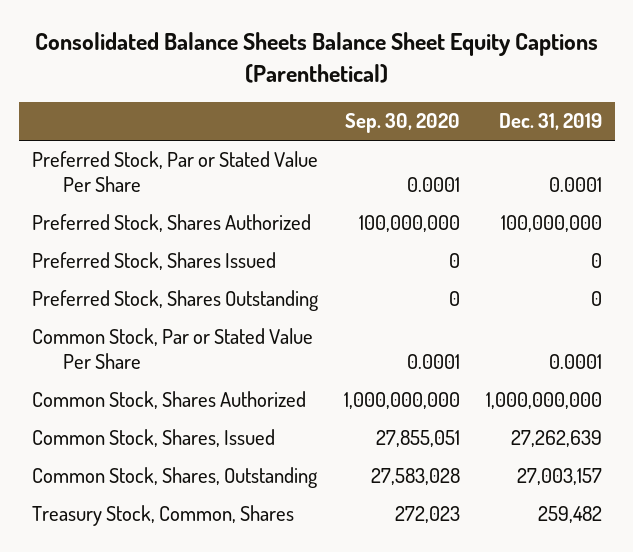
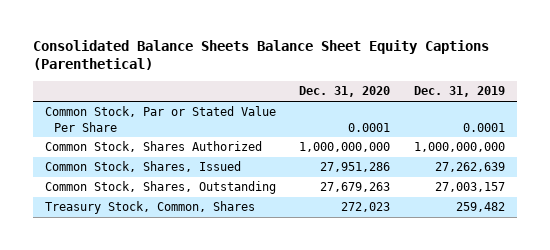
- | Sep. 30, 2020 | Dec. 31, 2019
+ | Dec. 31, 2020 | Dec. 31, 2019
- Preferred Stock, Par or Stated Value Per Share | 0.0001 | 0.0001
- Preferred Stock, Shares Authorized | 100,000,000 | 100,000,000
- Preferred Stock, Shares Issued | 0 | 0
- Preferred Stock, Shares Outstanding | 0 | 0

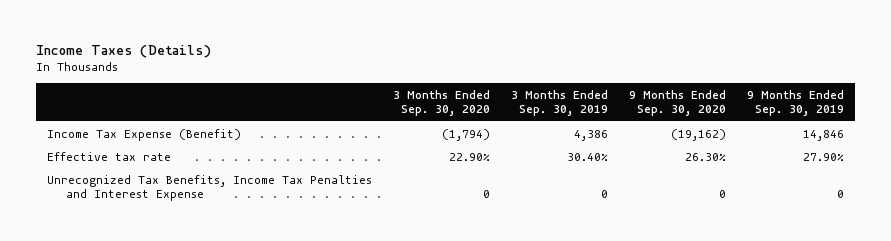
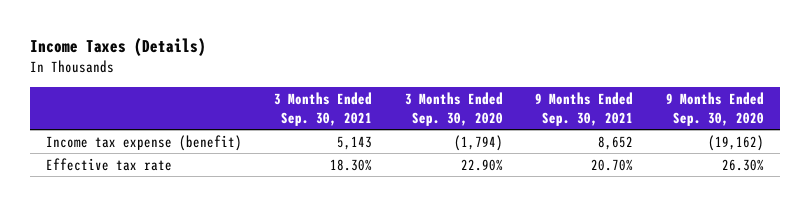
- | 3 Months Ended Sep. 30, 2020 | 3 Months Ended Sep. 30, 2019 | 9 Months Ended Sep. 30, 2020 | 9 Months Ended Sep. 30, 2019
+ | 3 Months Ended Sep. 30, 2021 | 3 Months Ended Sep. 30, 2020 | 9 Months Ended Sep. 30, 2021 | 9 Months Ended Sep. 30, 2020
- Income Tax Expense (Benefit) | (1,794) | 4,386 | (19,162) | 14,846
+ Income tax expense (benefit) | 5,143 | (1,794) | 8,652 | (19,162)
- Unrecognized Tax Benefits, Income Tax Penalties and Interest Expense | 0 | 0 | 0 | 0

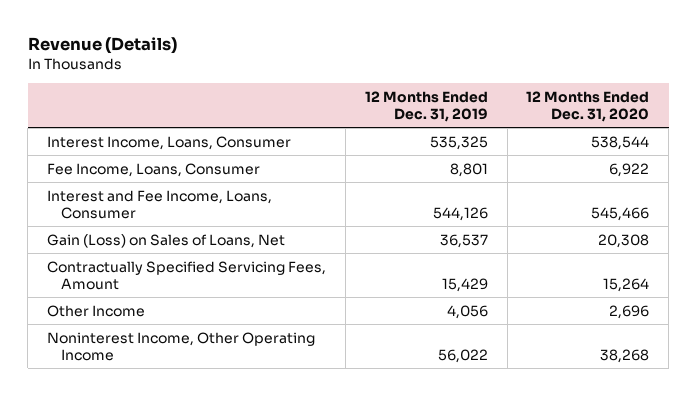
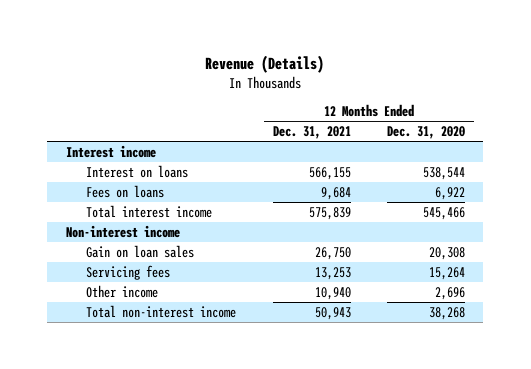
- | 12 Months Ended Dec. 31, 2019 | 12 Months Ended Dec. 31, 2020
+ | 12 Months Ended Dec. 31, 2021 | 12 Months Ended Dec. 31, 2020
- Interest Income, Loans, Consumer | 535,325 | 538,544
- Fee Income, Loans, Consumer | 8,801 | 6,922
- Interest and Fee Income, Loans, Consumer | 544,126 | 545,466
- Gain (Loss) on Sales of Loans, Net | 36,537 | 20,308
- Contractually Specified Servicing Fees, Amount | 15,429 | 15,264
- Other Income | 4,056 | 2,696
- Noninterest Income, Other Operating Income | 56,022 | 38,268
+ Interest income
+ Interest on loans | 566,155 | 538,544
+ Fees on loans | 9,684 | 6,922
+ Total interest income | 575,839 | 545,466
+ Non-interest income
+ Gain on loan sales | 26,750 | 20,308
+ Servicing fees | 13,253 | 15,264
+ Other income | 10,940 | 2,696
+ Total non-interest income | 50,943 | 38,268

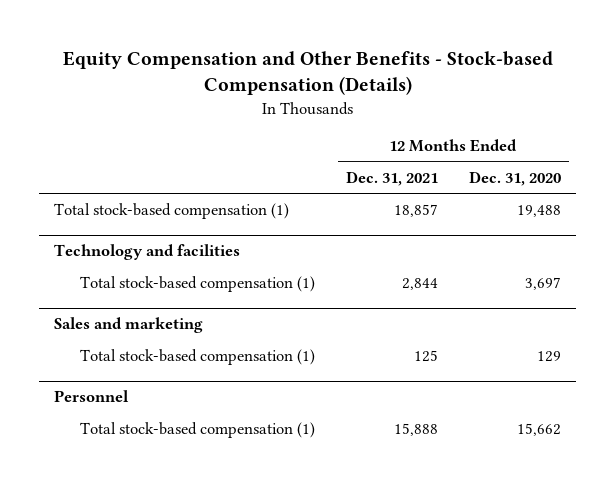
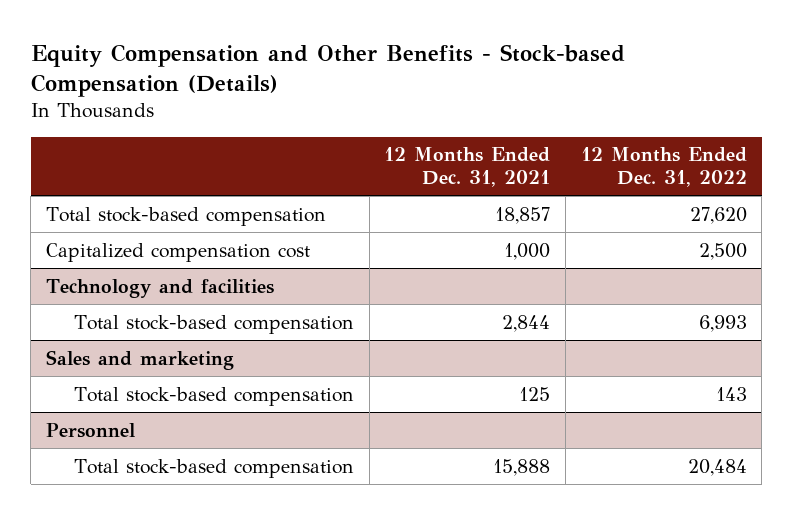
- | 12 Months Ended Dec. 31, 2021 | 12 Months Ended Dec. 31, 2020
+ | 12 Months Ended Dec. 31, 2021 | 12 Months Ended Dec. 31, 2022
- Total stock-based compensation (1) | 18,857 | 19,488
+ Total stock-based compensation | 18,857 | 27,620
+ Capitalized compensation cost | 1,000 | 2,500
@ Technology and facilities
- Total stock-based compensation (1) | 2,844 | 3,697
+ Total stock-based compensation | 2,844 | 6,993
@ Sales and marketing
- Total stock-based compensation (1) | 125 | 129
+ Total stock-based compensation | 125 | 143
@ Personnel
- Total stock-based compensation (1) | 15,888 | 15,662
+ Total stock-based compensation | 15,888 | 20,484

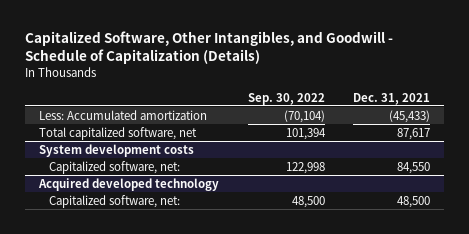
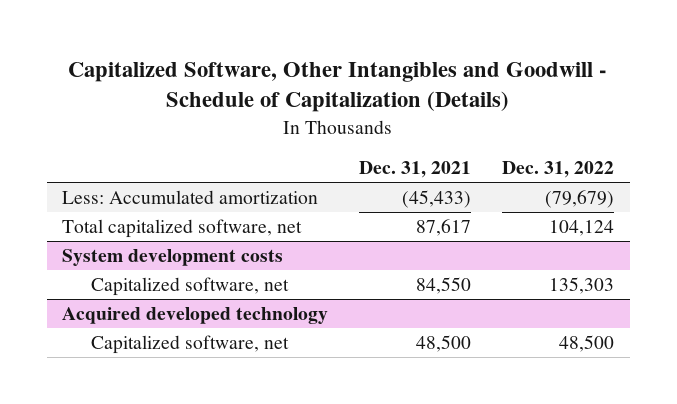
- Capitalized Software, Other Intangibles, and Goodwill - Schedule of Capitalization (Details)
+ Capitalized Software, Other Intangibles and Goodwill - Schedule of Capitalization (Details)
- | Sep. 30, 2022 | Dec. 31, 2021
+ | Dec. 31, 2021 | Dec. 31, 2022
@ System development costs
- Capitalized software, net: | 122,998 | 84,550
+ Capitalized software, net | 84,550 | 135,303
@ Acquired developed technology
- Capitalized software, net: | 48,500 | 48,500
+ Capitalized software, net | 48,500 | 48,500

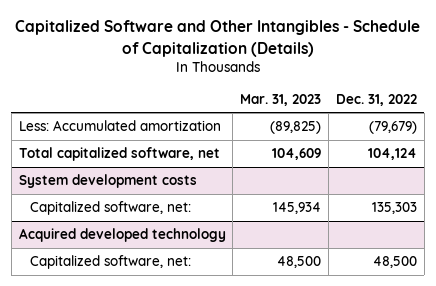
- Capitalized Software, Other Intangibles and Goodwill - Schedule of Capitalization (Details)
+ Capitalized Software and Other Intangibles - Schedule of Capitalization (Details)
- | Dec. 31, 2021 | Dec. 31, 2022
+ | Mar. 31, 2023 | Dec. 31, 2022
@ System development costs
- Capitalized software, net | 84,550 | 135,303
+ Capitalized software, net: | 145,934 | 135,303
@ Acquired developed technology
- Capitalized software, net | 48,500 | 48,500
+ Capitalized software, net: | 48,500 | 48,500

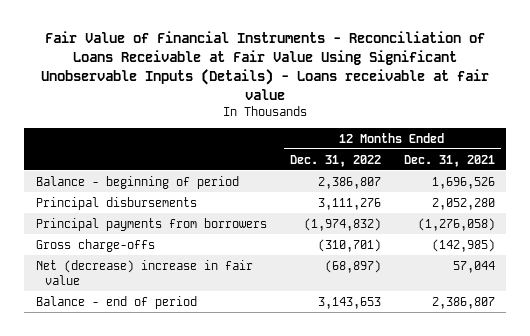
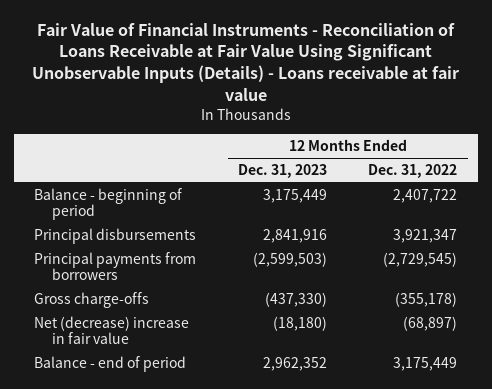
- | 12 Months Ended Dec. 31, 2022 | 12 Months Ended Dec. 31, 2021
+ | 12 Months Ended Dec. 31, 2023 | 12 Months Ended Dec. 31, 2022
- Balance - beginning of period | 2,386,807 | 1,696,526
- Principal disbursements | 3,111,276 | 2,052,280
- Principal payments from borrowers | (1,974,832) | (1,276,058)
- Gross charge-offs | (310,701) | (142,985)
+ Balance - beginning of period | 3,175,449 | 2,407,722
+ Principal disbursements | 2,841,916 | 3,921,347
+ Principal payments from borrowers | (2,599,503) | (2,729,545)
+ Gross charge-offs | (437,330) | (355,178)
- Balance - end of period | 3,143,653 | 2,386,807
+ Balance - end of period | 2,962,352 | 3,175,449

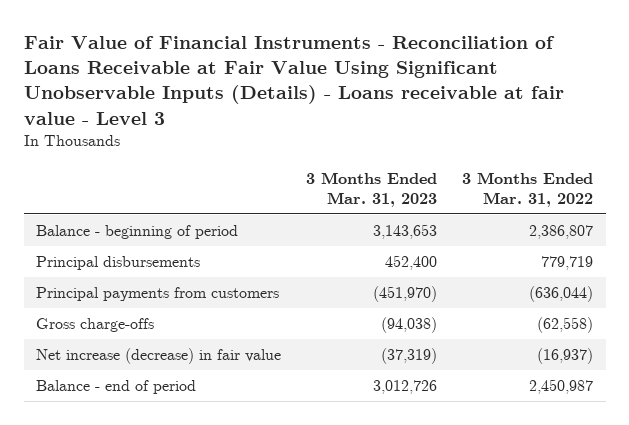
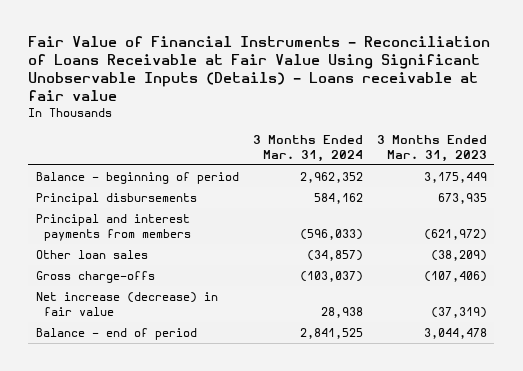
- Fair Value of Financial Instruments - Reconciliation of Loans Receivable at Fair Value Using Significant Unobservable Inputs (Details) - Loans receivable at fair value - Level 3
+ Fair Value of Financial Instruments - Reconciliation of Loans Receivable at Fair Value Using Significant Unobservable Inputs (Details) - Loans receivable at fair value
- | 3 Months Ended Mar. 31, 2023 | 3 Months Ended Mar. 31, 2022
+ | 3 Months Ended Mar. 31, 2024 | 3 Months Ended Mar. 31, 2023
- Balance - beginning of period | 3,143,653 | 2,386,807
- Principal disbursements | 452,400 | 779,719
- Principal payments from customers | (451,970) | (636,044)
- Gross charge-offs | (94,038) | (62,558)
+ Balance - beginning of period | 2,962,352 | 3,175,449
+ Principal disbursements | 584,162 | 673,935
+ Principal and interest payments from members | (596,033) | (621,972)
+ Other loan sales | (34,857) | (38,209)
+ Gross charge-offs | (103,037) | (107,406)
- Balance - end of period | 3,012,726 | 2,450,987
+ Balance - end of period | 2,841,525 | 3,044,478

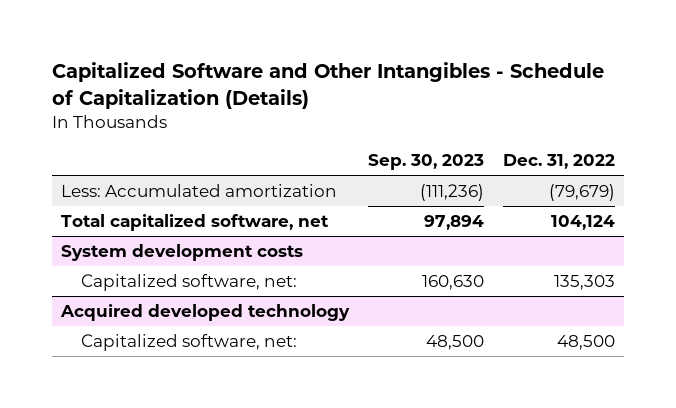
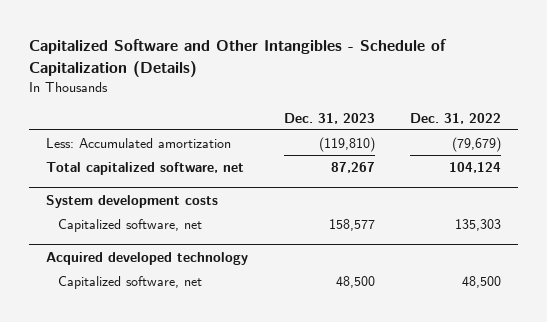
- | Sep. 30, 2023 | Dec. 31, 2022
+ | Dec. 31, 2023 | Dec. 31, 2022
@ System development costs
- Capitalized software, net: | 160,630 | 135,303
+ Capitalized software, net | 158,577 | 135,303
@ Acquired developed technology
- Capitalized software, net: | 48,500 | 48,500
+ Capitalized software, net | 48,500 | 48,500

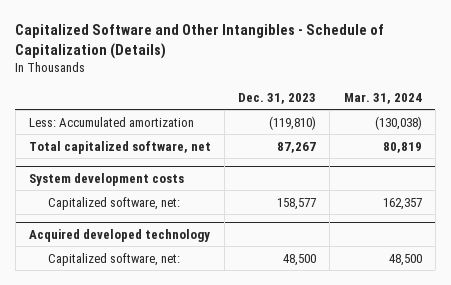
- | Dec. 31, 2023 | Dec. 31, 2022
+ | Dec. 31, 2023 | Mar. 31, 2024
@ System development costs
- Capitalized software, net | 158,577 | 135,303
+ Capitalized software, net: | 158,577 | 162,357
@ Acquired developed technology
- Capitalized software, net | 48,500 | 48,500
+ Capitalized software, net: | 48,500 | 48,500

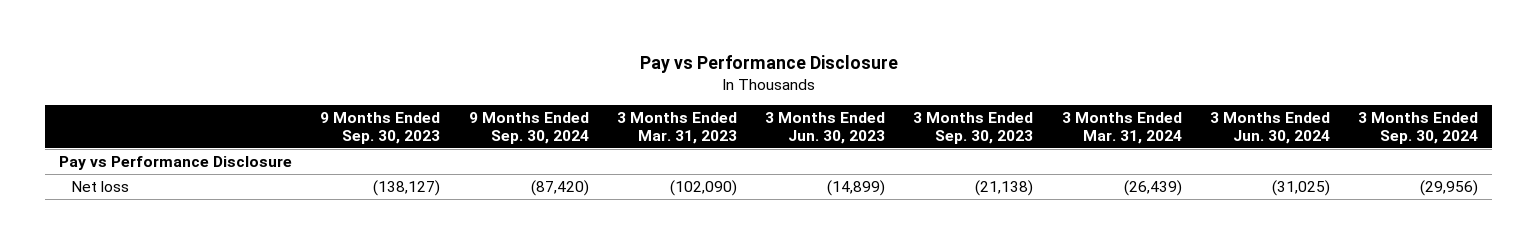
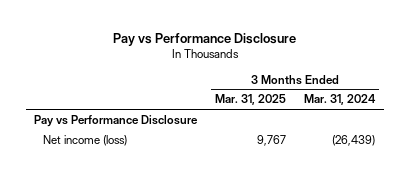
- | 9 Months Ended Sep. 30, 2023 | 9 Months Ended Sep. 30, 2024 | 3 Months Ended Mar. 31, 2023 | 3 Months Ended Jun. 30, 2023 | 3 Months Ended Sep. 30, 2023 | 3 Months Ended Mar. 31, 2024 | 3 Months Ended Jun. 30, 2024 | 3 Months Ended Sep. 30, 2024
+ | 3 Months Ended Mar. 31, 2025 | 3 Months Ended Mar. 31, 2024
- Net loss | (138,127) | (87,420) | (102,090) | (14,899) | (21,138) | (26,439) | (31,025) | (29,956)
+ Net income (loss) | 9,767 | (26,439)

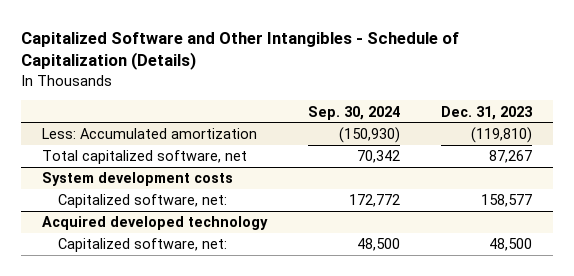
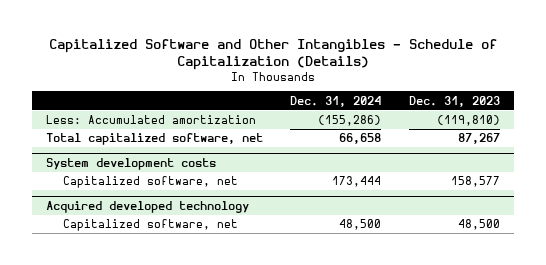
- | Sep. 30, 2024 | Dec. 31, 2023
+ | Dec. 31, 2024 | Dec. 31, 2023
@ System development costs
- Capitalized software, net: | 172,772 | 158,577
+ Capitalized software, net | 173,444 | 158,577
@ Acquired developed technology
- Capitalized software, net: | 48,500 | 48,500
+ Capitalized software, net | 48,500 | 48,500

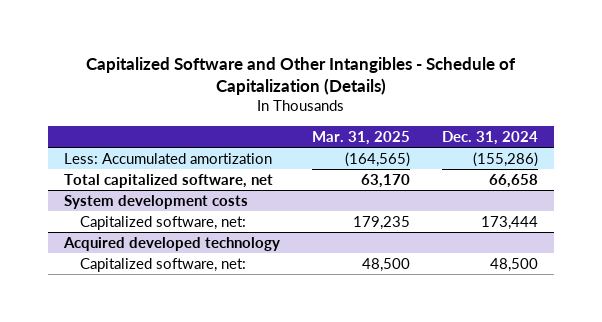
- | Dec. 31, 2024 | Dec. 31, 2023
+ | Mar. 31, 2025 | Dec. 31, 2024
@ System development costs
- Capitalized software, net | 173,444 | 158,577
+ Capitalized software, net: | 179,235 | 173,444
@ Acquired developed technology
- Capitalized software, net | 48,500 | 48,500
+ Capitalized software, net: | 48,500 | 48,500

